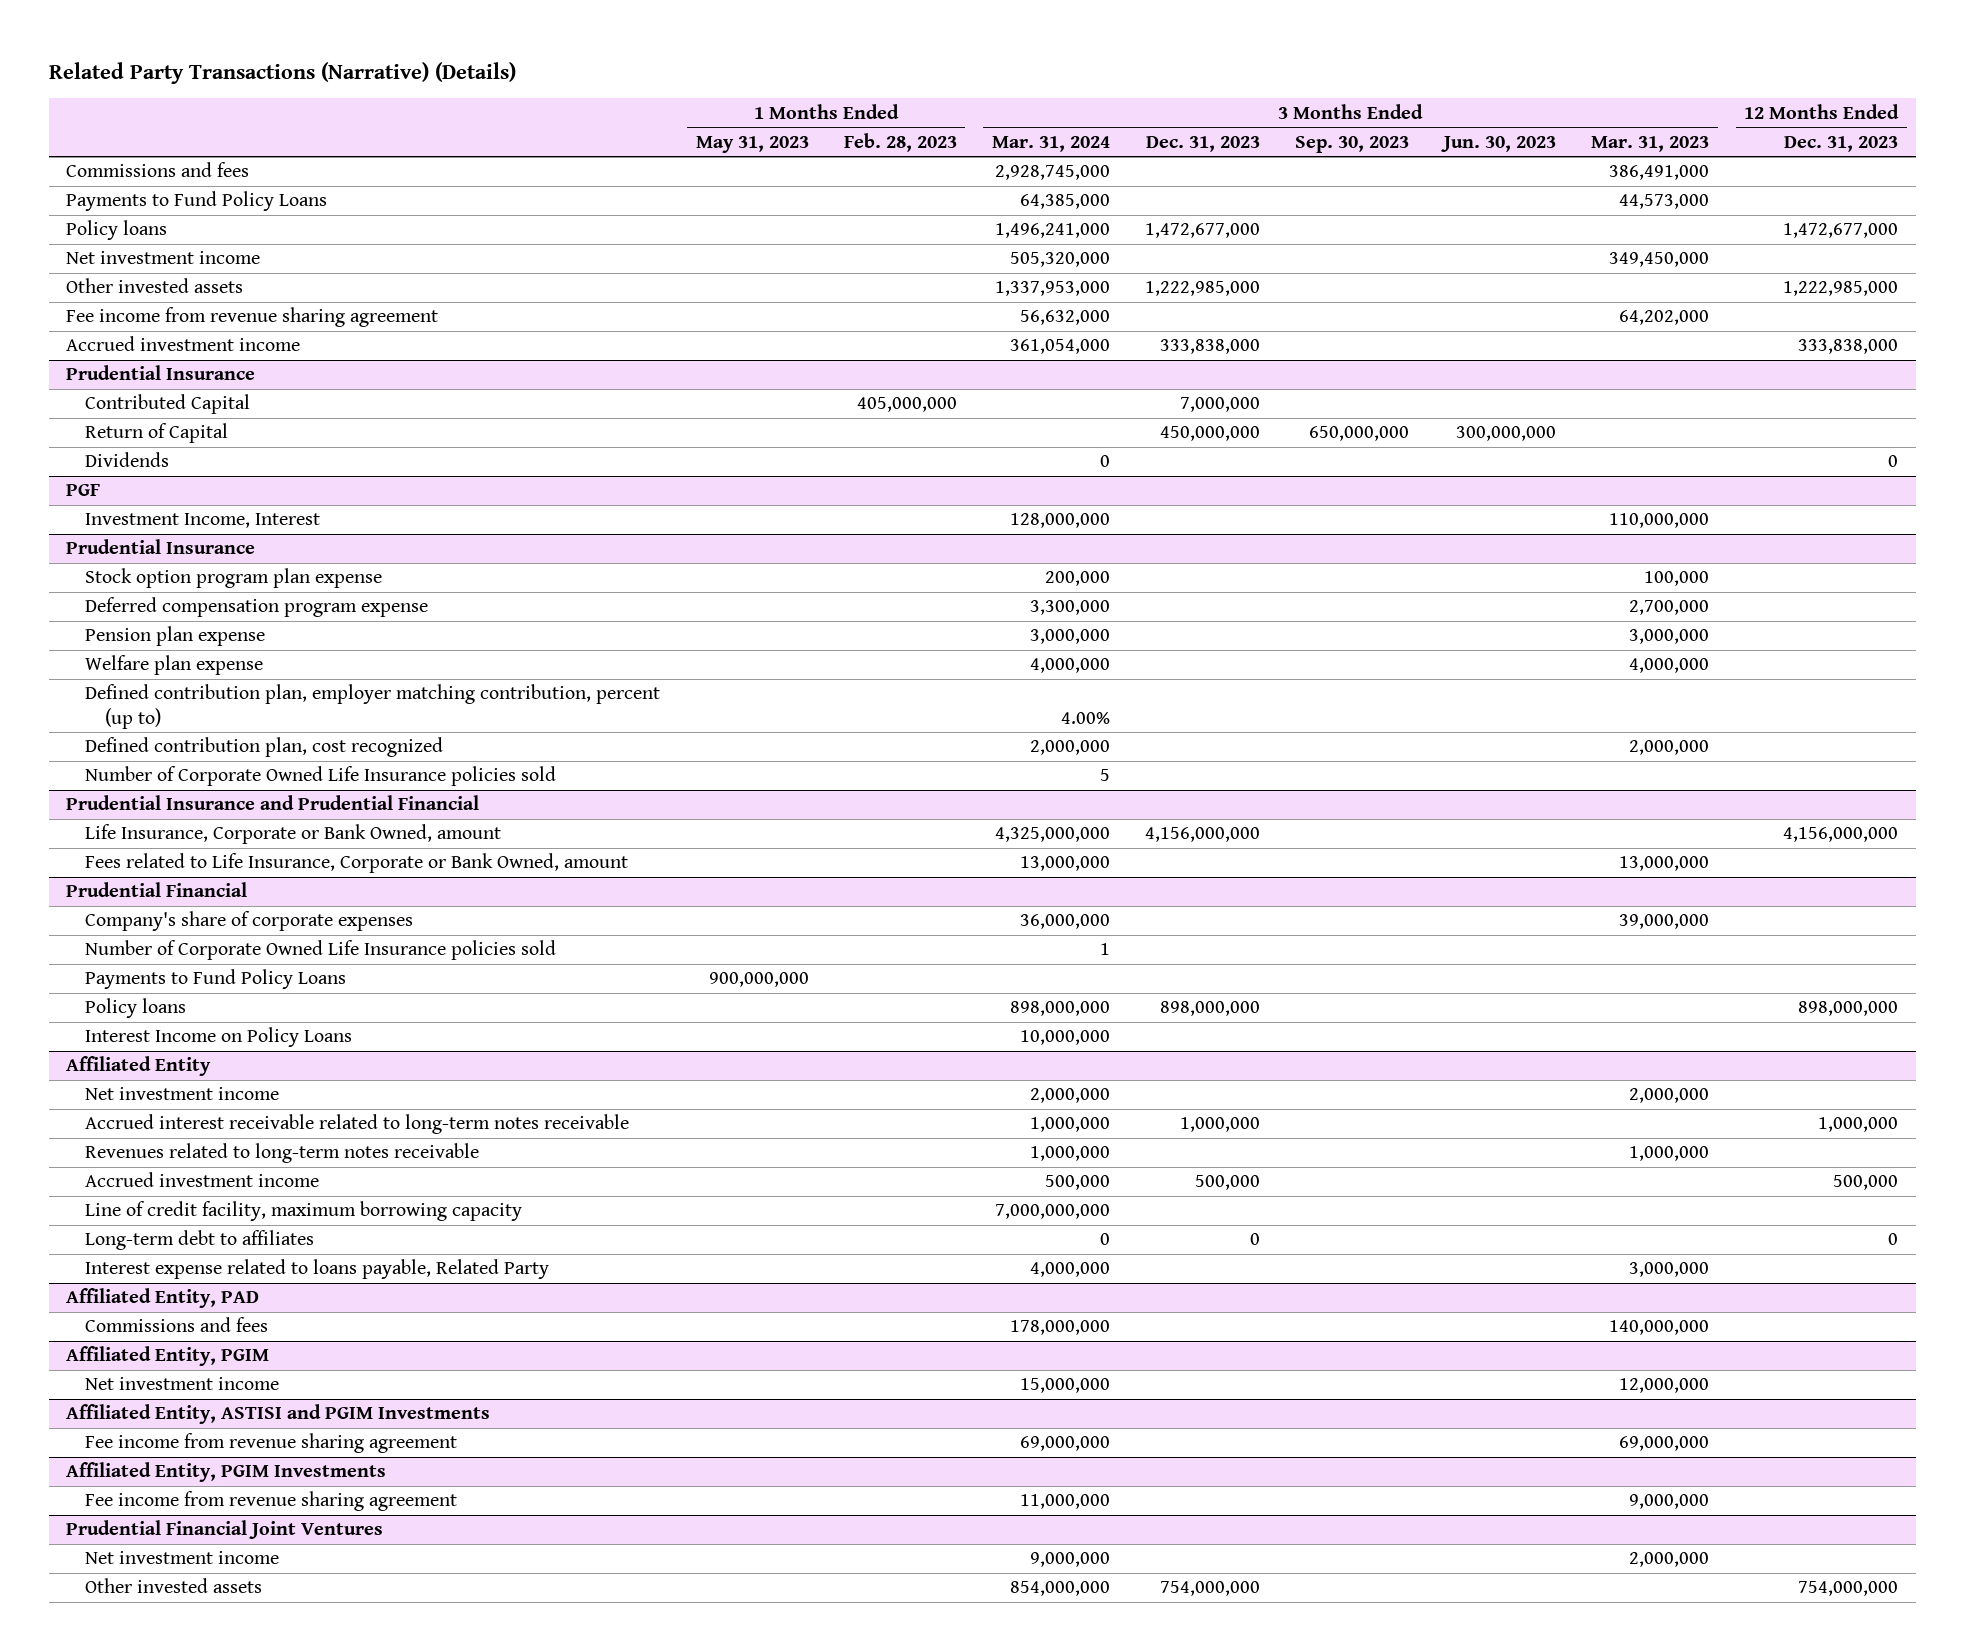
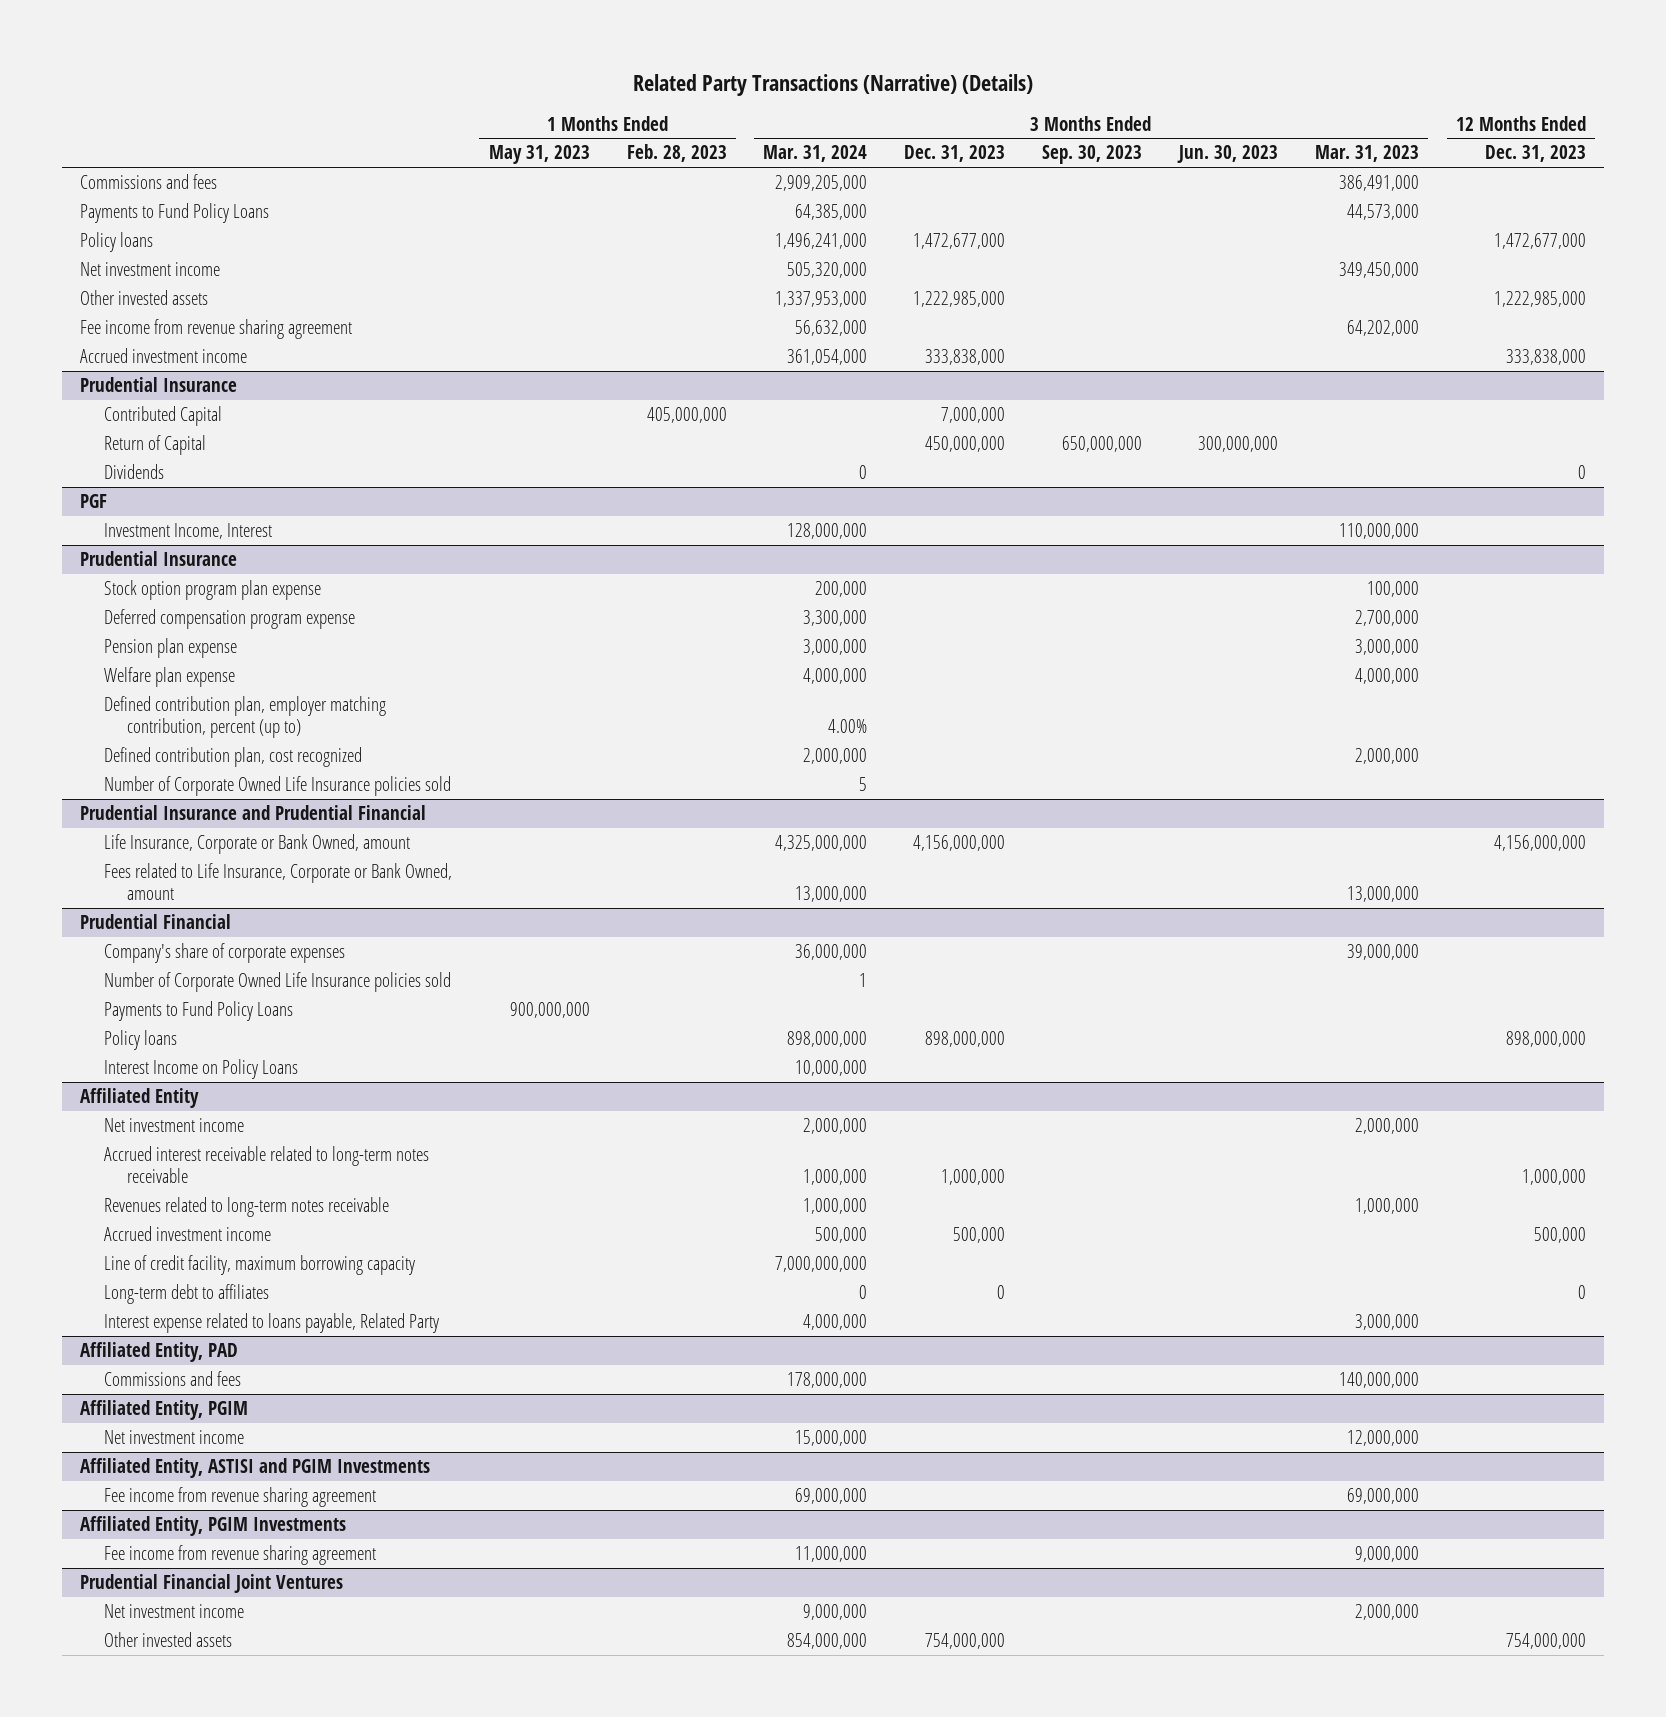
- Commissions and fees | | | 2,928,745,000 | | | | 386,491,000 |
+ Commissions and fees | | | 2,909,205,000 | | | | 386,491,000 |

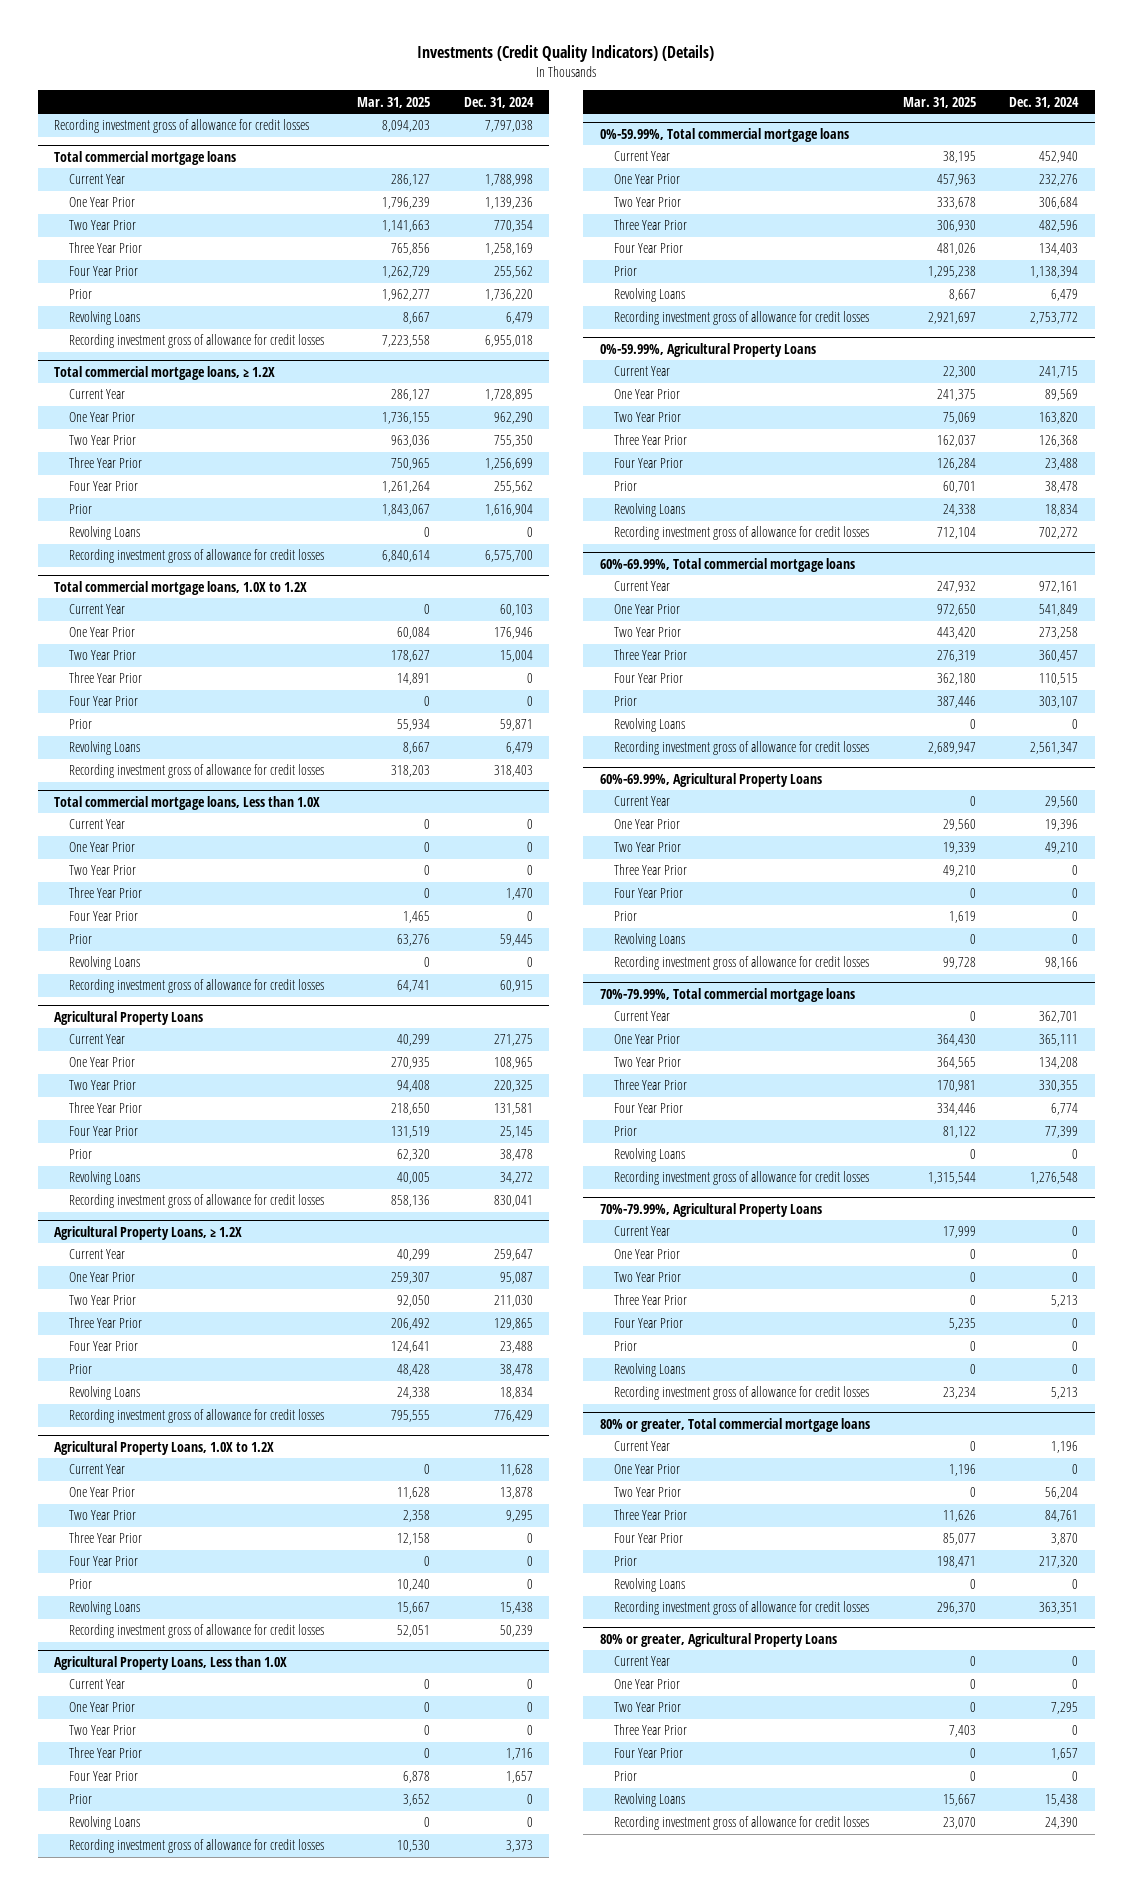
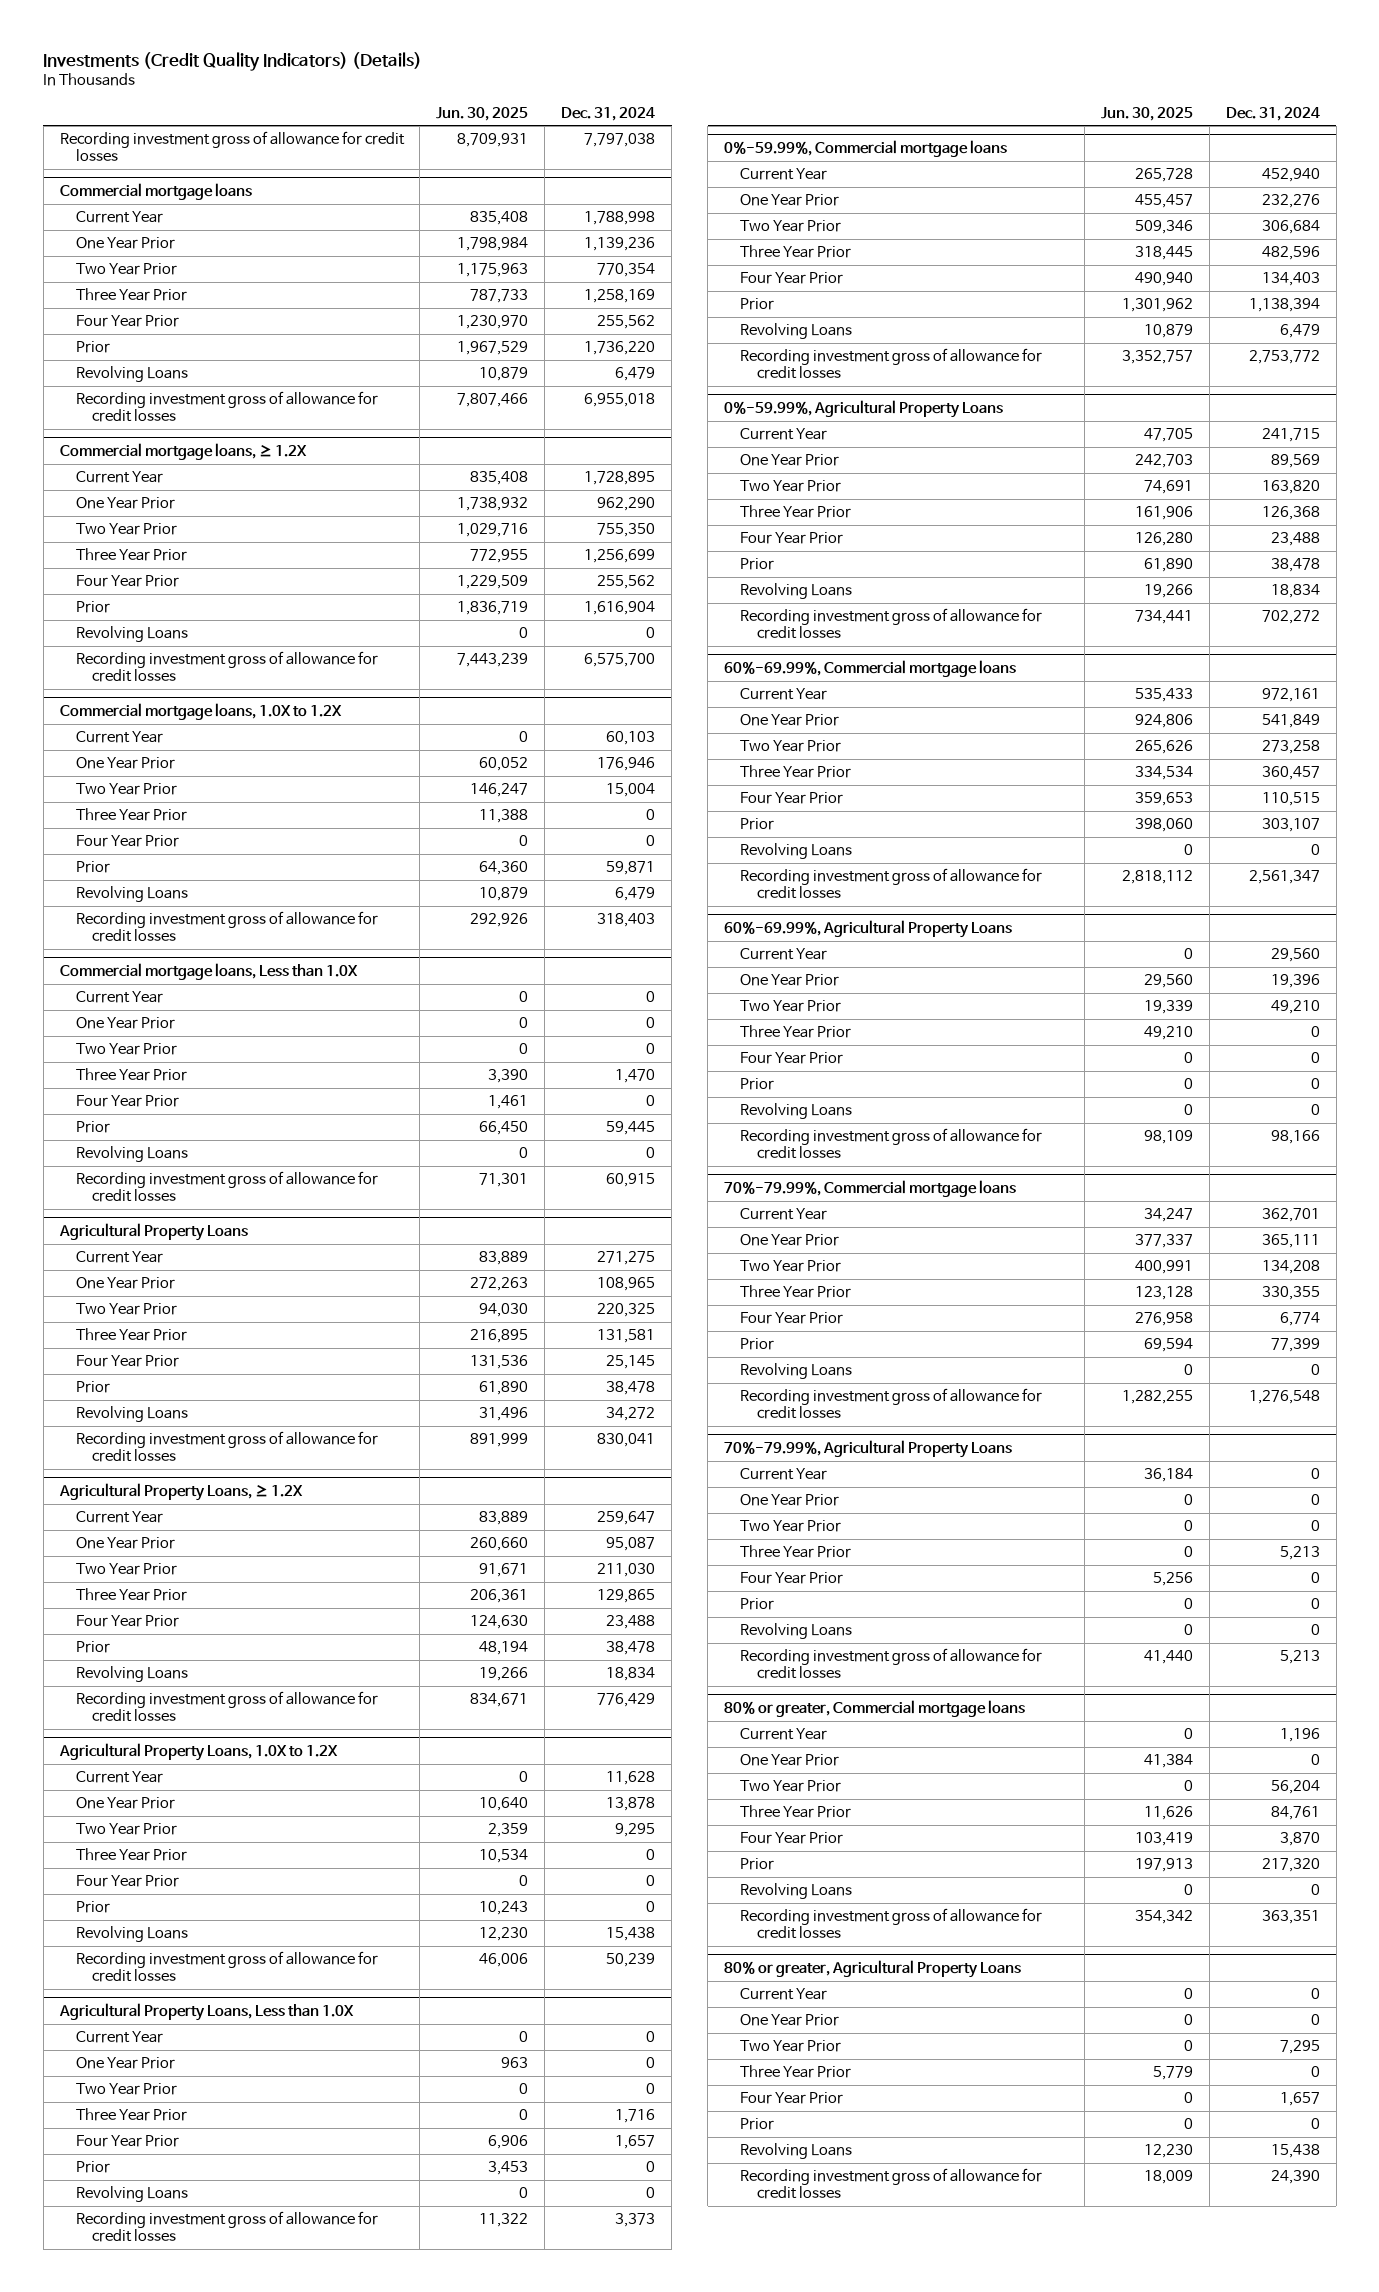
- | Mar. 31, 2025 | Dec. 31, 2024
+ | Jun. 30, 2025 | Dec. 31, 2024
- Total commercial mortgage loans
+ Commercial mortgage loans
- Total commercial mortgage loans, ≥ 1.2X
+ Commercial mortgage loans, ≥ 1.2X
- Total commercial mortgage loans, 1.0X to 1.2X
+ Commercial mortgage loans, 1.0X to 1.2X
- Total commercial mortgage loans, Less than 1.0X
+ Commercial mortgage loans, Less than 1.0X
- 0%-59.99%, Total commercial mortgage loans
+ 0%-59.99%, Commercial mortgage loans
- 60%-69.99%, Total commercial mortgage loans
+ 60%-69.99%, Commercial mortgage loans
- 70%-79.99%, Total commercial mortgage loans
+ 70%-79.99%, Commercial mortgage loans
- 80% or greater, Total commercial mortgage loans
+ 80% or greater, Commercial mortgage loans

